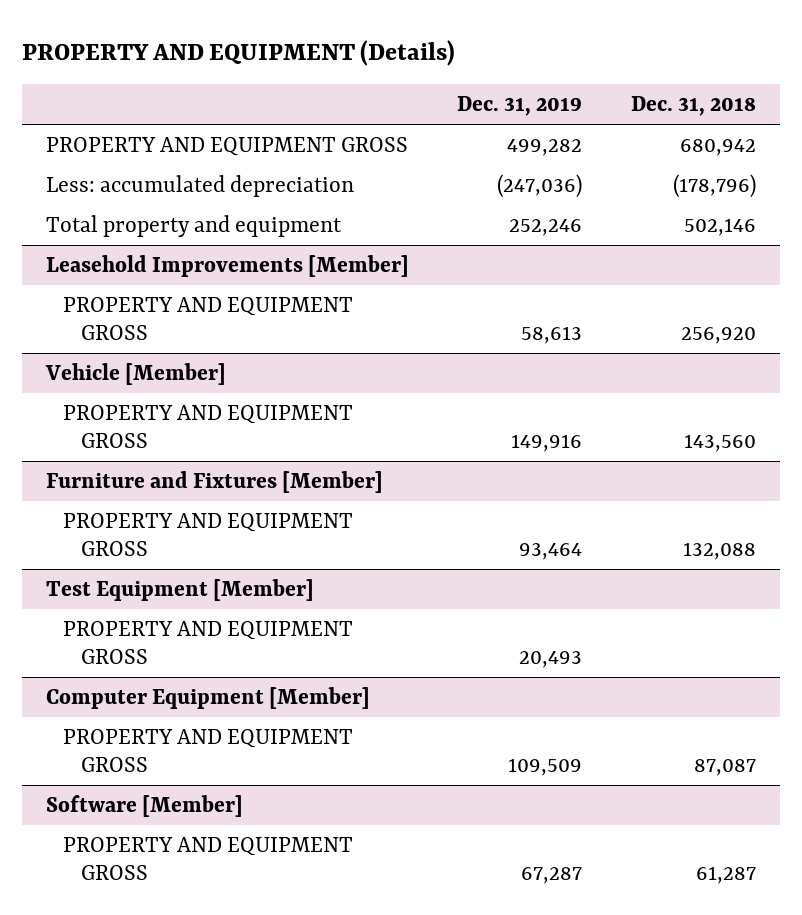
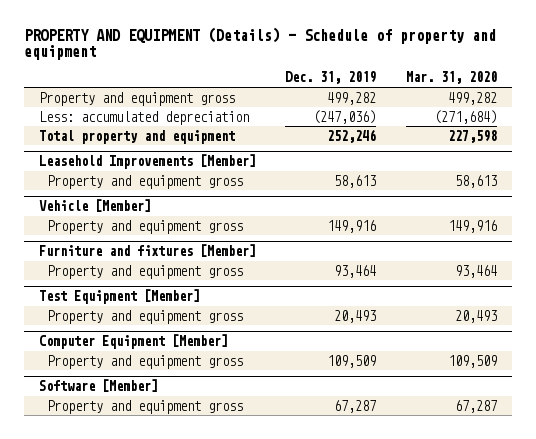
- PROPERTY AND EQUIPMENT (Details)
+ PROPERTY AND EQUIPMENT (Details) - Schedule of property and equipment
- | Dec. 31, 2019 | Dec. 31, 2018
+ | Dec. 31, 2019 | Mar. 31, 2020
- PROPERTY AND EQUIPMENT GROSS | 499,282 | 680,942
+ Property and equipment gross | 499,282 | 499,282
@ Leasehold Improvements [Member]
- PROPERTY AND EQUIPMENT GROSS | 58,613 | 256,920
+ Property and equipment gross | 58,613 | 58,613
@ Vehicle [Member]
- PROPERTY AND EQUIPMENT GROSS | 149,916 | 143,560
- Furniture and Fixtures [Member]
- PROPERTY AND EQUIPMENT GROSS | 93,464 | 132,088
@ Vehicle [Member]
+ Property and equipment gross | 149,916 | 149,916
+ Furniture and fixtures [Member]
+ Property and equipment gross | 93,464 | 93,464
@ Test Equipment [Member]
- PROPERTY AND EQUIPMENT GROSS | 20,493 |
+ Property and equipment gross | 20,493 | 20,493
@ Computer Equipment [Member]
- PROPERTY AND EQUIPMENT GROSS | 109,509 | 87,087
+ Property and equipment gross | 109,509 | 109,509
@ Software [Member]
- PROPERTY AND EQUIPMENT GROSS | 67,287 | 61,287
+ Property and equipment gross | 67,287 | 67,287

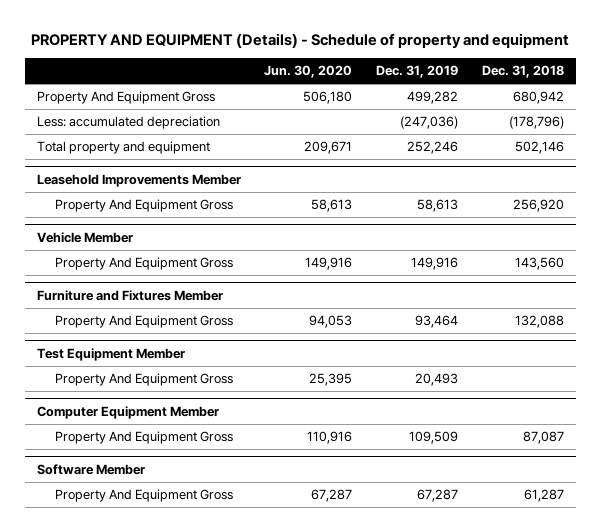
- | Dec. 31, 2019 | Mar. 31, 2020
+ | Jun. 30, 2020 | Dec. 31, 2019 | Dec. 31, 2018
- Property and equipment gross | 499,282 | 499,282
+ Property And Equipment Gross | 506,180 | 499,282 | 680,942
- Leasehold Improvements [Member]
- Property and equipment gross | 58,613 | 58,613
- Vehicle [Member]
- Property and equipment gross | 149,916 | 149,916
- Furniture and fixtures [Member]
- Property and equipment gross | 93,464 | 93,464
- Test Equipment [Member]
- Property and equipment gross | 20,493 | 20,493
- Computer Equipment [Member]
- Property and equipment gross | 109,509 | 109,509
- Software [Member]
- Property and equipment gross | 67,287 | 67,287
+ Leasehold Improvements Member
+ Property And Equipment Gross | 58,613 | 58,613 | 256,920
+ Vehicle Member
+ Property And Equipment Gross | 149,916 | 149,916 | 143,560
+ Furniture and Fixtures Member
+ Property And Equipment Gross | 94,053 | 93,464 | 132,088
+ Test Equipment Member
+ Property And Equipment Gross | 25,395 | 20,493 |
+ Computer Equipment Member
+ Property And Equipment Gross | 110,916 | 109,509 | 87,087
+ Software Member
+ Property And Equipment Gross | 67,287 | 67,287 | 61,287

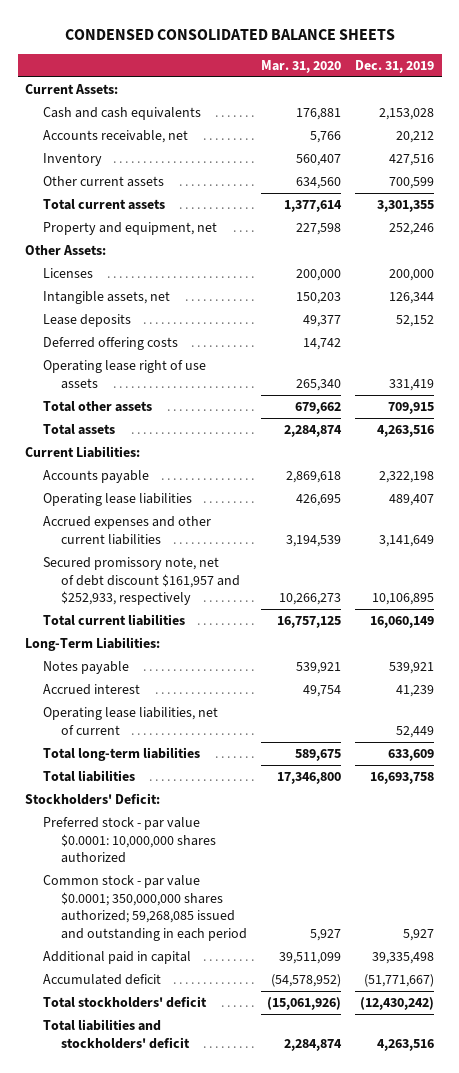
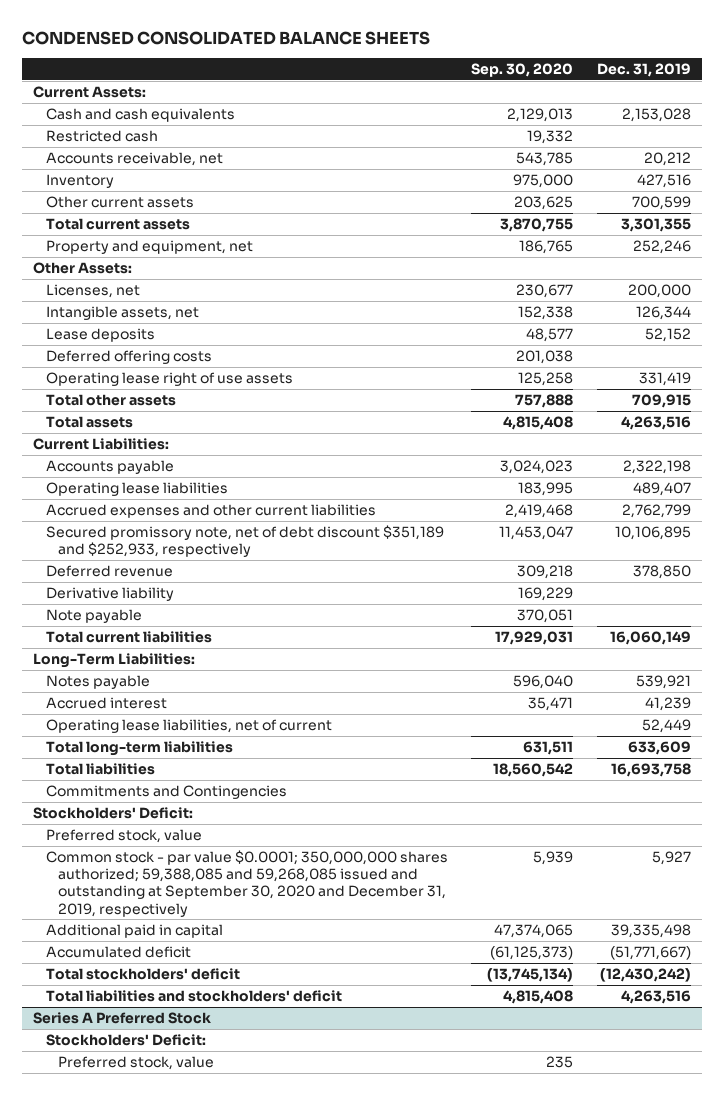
- | Mar. 31, 2020 | Dec. 31, 2019
+ | Sep. 30, 2020 | Dec. 31, 2019
+ Restricted cash | 19,332 |
- Licenses | 200,000 | 200,000
+ Licenses, net | 230,677 | 200,000
- Accrued expenses and other current liabilities | 3,194,539 | 3,141,649
- Secured promissory note, net of debt discount $161,957 and $252,933, respectively | 10,266,273 | 10,106,895
+ Accrued expenses and other current liabilities | 2,419,468 | 2,762,799
+ Secured promissory note, net of debt discount $351,189 and $252,933, respectively | 11,453,047 | 10,106,895
+ Deferred revenue | 309,218 | 378,850
+ Derivative liability | 169,229 |
+ Note payable | 370,051 |
+ Commitments and Contingencies
- Preferred stock - par value $0.0001: 10,000,000 shares authorized
- Common stock - par value $0.0001; 350,000,000 shares authorized; 59,268,085 issued and outstanding in each period | 5,927 | 5,927
+ Preferred stock, value
+ Common stock - par value $0.0001; 350,000,000 shares authorized; 59,388,085 and 59,268,085 issued and outstanding at September 30, 2020 and December 31, 2019, respectively | 5,939 | 5,927
+ Series A Preferred Stock
+ Stockholders' Deficit:
+ Preferred stock, value | 235 |

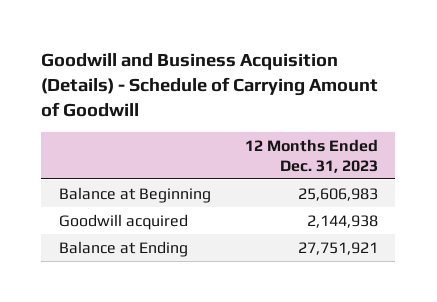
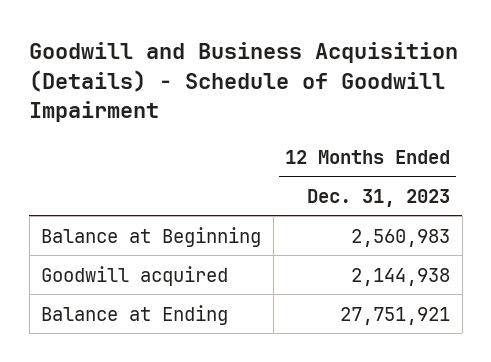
- Goodwill and Business Acquisition (Details) - Schedule of Carrying Amount of Goodwill
+ Goodwill and Business Acquisition (Details) - Schedule of Goodwill Impairment
- Balance at Beginning | 25,606,983
+ Balance at Beginning | 2,560,983

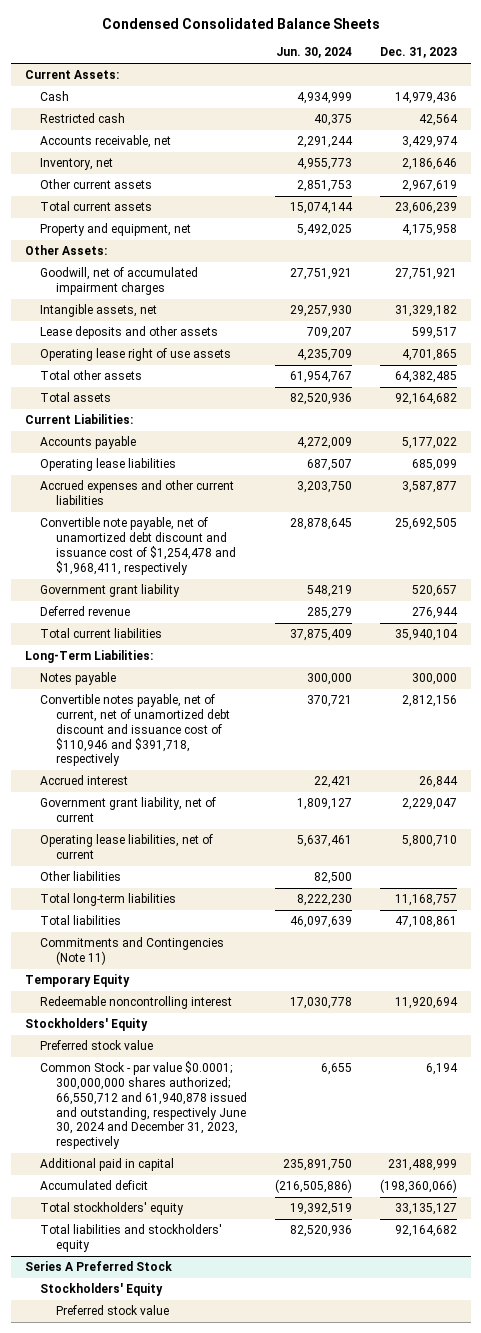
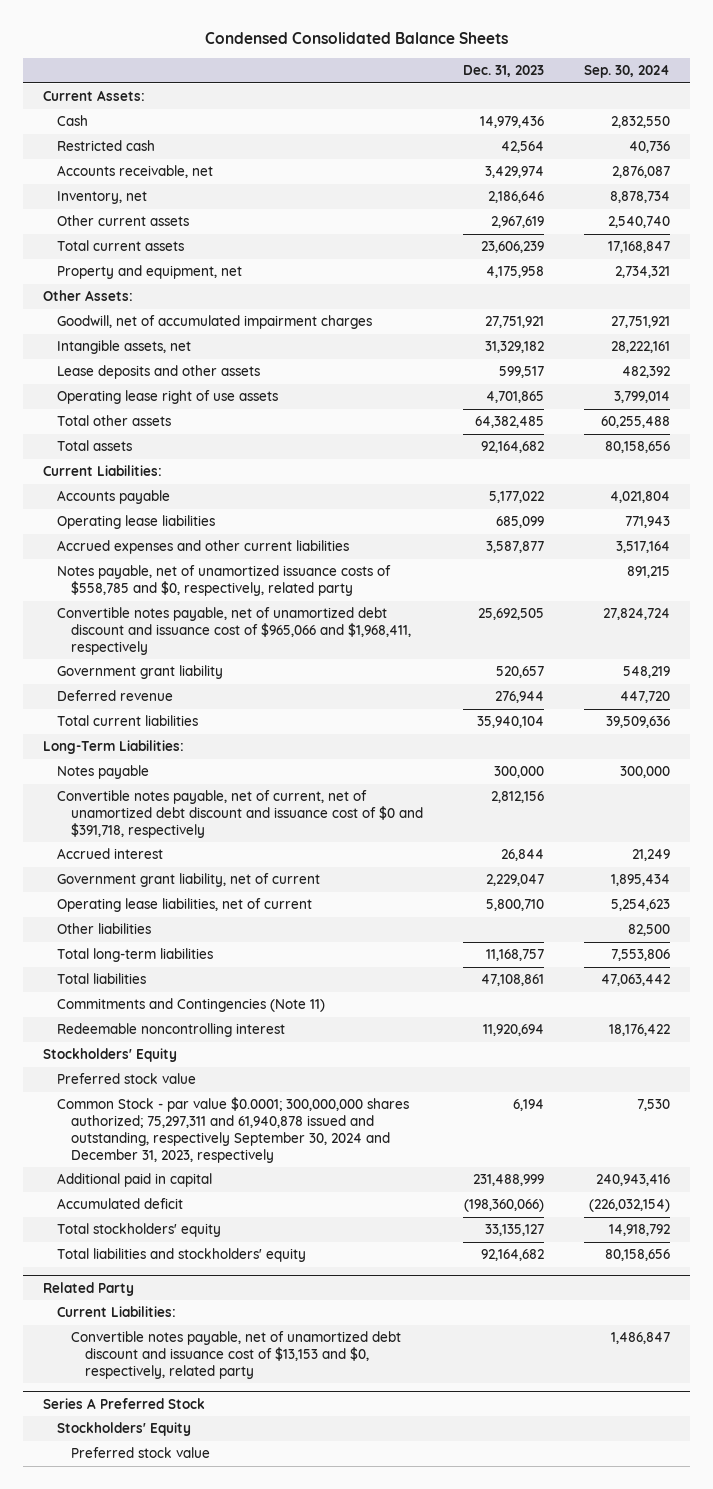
- | Jun. 30, 2024 | Dec. 31, 2023
+ | Dec. 31, 2023 | Sep. 30, 2024
- Convertible note payable, net of unamortized debt discount and issuance cost of $1,254,478 and $1,968,411, respectively | 28,878,645 | 25,692,505
+ Notes payable, net of unamortized issuance costs of $558,785 and $0, respectively, related party | | 891,215
+ Convertible notes payable, net of unamortized debt discount and issuance cost of $965,066 and $1,968,411, respectively | 25,692,505 | 27,824,724
- Convertible notes payable, net of current, net of unamortized debt discount and issuance cost of $110,946 and $391,718, respectively | 370,721 | 2,812,156
+ Convertible notes payable, net of current, net of unamortized debt discount and issuance cost of $0 and $391,718, respectively | 2,812,156 |
- Temporary Equity
- Common Stock - par value $0.0001; 300,000,000 shares authorized; 66,550,712 and 61,940,878 issued and outstanding, respectively June 30, 2024 and December 31, 2023, respectively | 6,655 | 6,194
+ Common Stock - par value $0.0001; 300,000,000 shares authorized; 75,297,311 and 61,940,878 issued and outstanding, respectively September 30, 2024 and December 31, 2023, respectively | 6,194 | 7,530
+ Related Party
+ Current Liabilities:
+ Convertible notes payable, net of unamortized debt discount and issuance cost of $13,153 and $0, respectively, related party | | 1,486,847

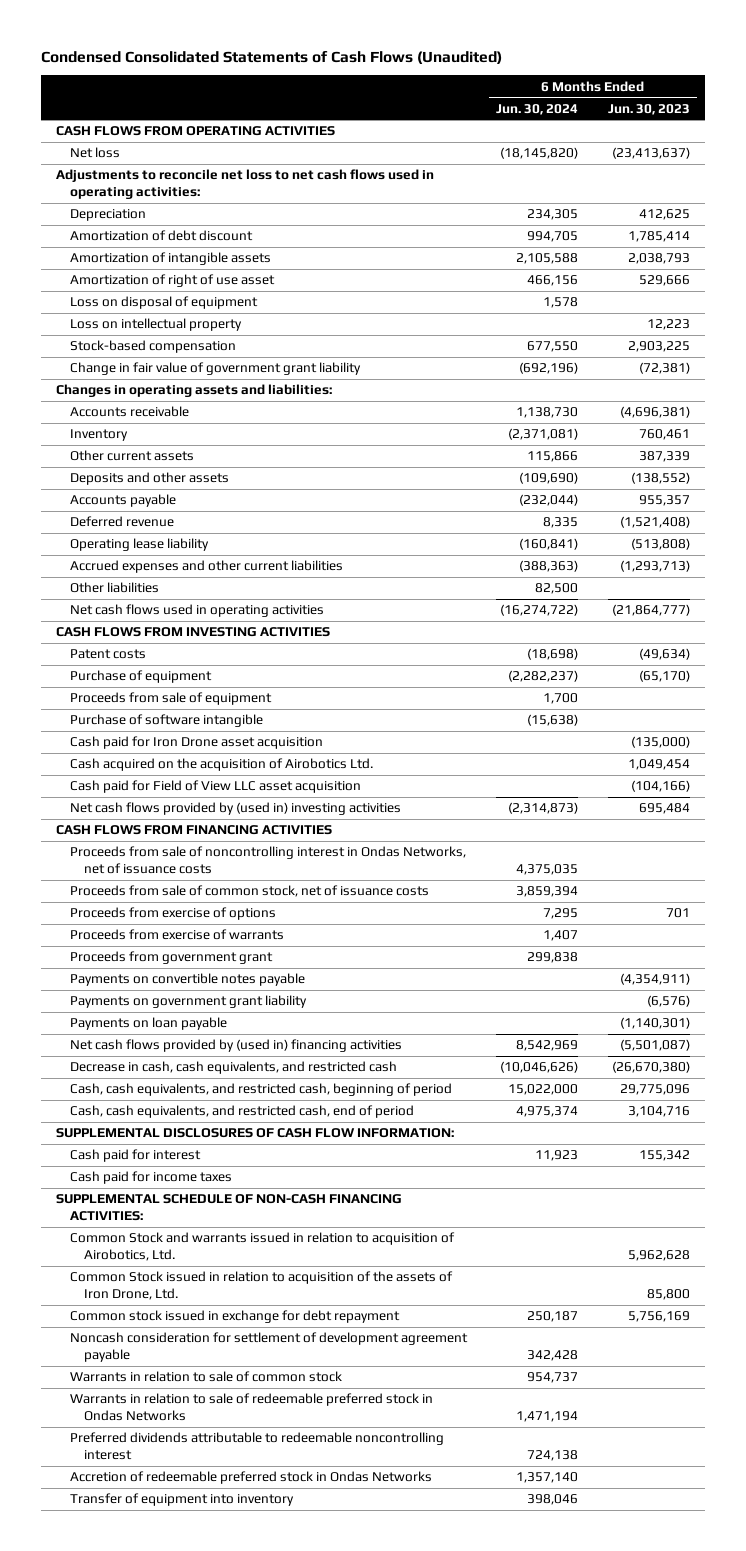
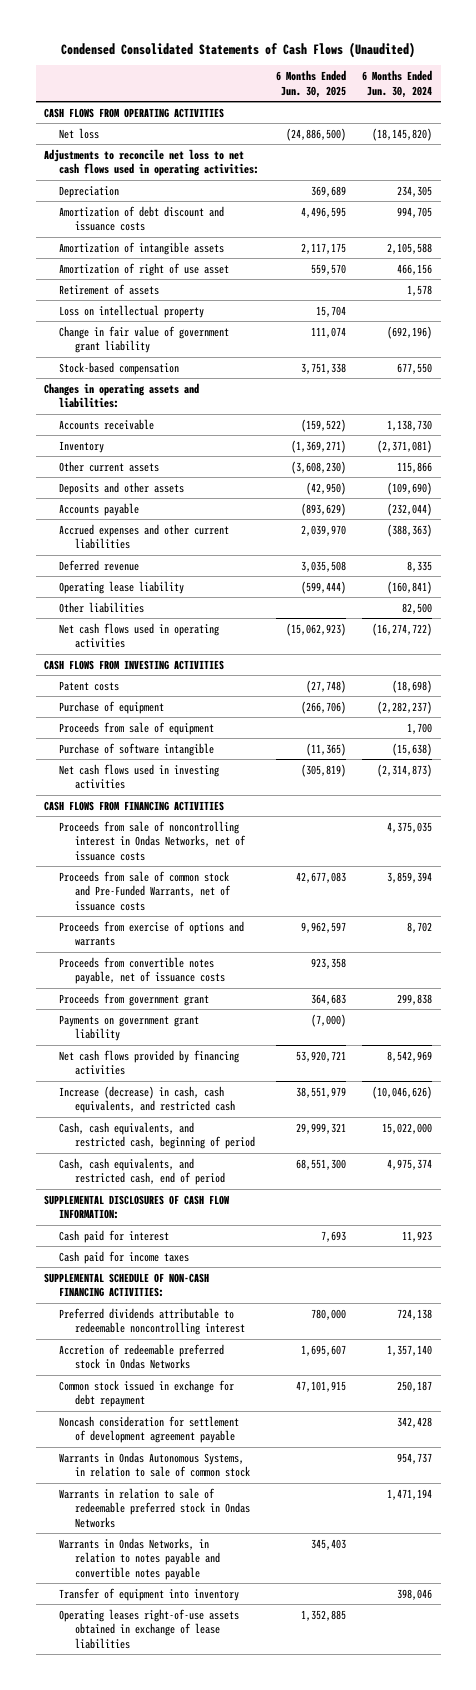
- | 6 Months Ended Jun. 30, 2024 | 6 Months Ended Jun. 30, 2023
+ | 6 Months Ended Jun. 30, 2025 | 6 Months Ended Jun. 30, 2024
- Amortization of debt discount | 994,705 | 1,785,414
+ Amortization of debt discount and issuance costs | 4,496,595 | 994,705
- Loss on disposal of equipment | 1,578 |
+ Retirement of assets | | 1,578
moved down: Stock-based compensation | 3,751,338 | 677,550
moved up: Accrued expenses and other current liabilities | 2,039,970 | (388,363)
- Cash paid for Iron Drone asset acquisition | | (135,000)
- Cash acquired on the acquisition of Airobotics Ltd. | | 1,049,454
- Cash paid for Field of View LLC asset acquisition | | (104,166)
- Net cash flows provided by (used in) investing activities | (2,314,873) | 695,484
+ Net cash flows used in investing activities | (305,819) | (2,314,873)
- Proceeds from sale of common stock, net of issuance costs | 3,859,394 |
- Proceeds from exercise of options | 7,295 | 701
- Proceeds from exercise of warrants | 1,407 |
+ Proceeds from sale of common stock and Pre-Funded Warrants, net of issuance costs | 42,677,083 | 3,859,394
+ Proceeds from exercise of options and warrants | 9,962,597 | 8,702
+ Proceeds from convertible notes payable, net of issuance costs | 923,358 |
- Payments on convertible notes payable | | (4,354,911)
- Payments on loan payable | | (1,140,301)
- Net cash flows provided by (used in) financing activities | 8,542,969 | (5,501,087)
- Decrease in cash, cash equivalents, and restricted cash | (10,046,626) | (26,670,380)
+ Net cash flows provided by financing activities | 53,920,721 | 8,542,969
+ Increase (decrease) in cash, cash equivalents, and restricted cash | 38,551,979 | (10,046,626)
- Common Stock and warrants issued in relation to acquisition of Airobotics, Ltd. | | 5,962,628
- Common Stock issued in relation to acquisition of the assets of Iron Drone, Ltd. | | 85,800
moved up: Preferred dividends attributable to redeemable noncontrolling interest | 780,000 | 724,138
moved up: Accretion of redeemable preferred stock in Ondas Networks | 1,695,607 | 1,357,140
- Warrants in relation to sale of common stock | 954,737 |
+ Warrants in Ondas Autonomous Systems, in relation to sale of common stock | | 954,737
+ Warrants in Ondas Networks, in relation to notes payable and convertible notes payable | 345,403 |
+ Operating leases right-of-use assets obtained in exchange of lease liabilities | 1,352,885 |

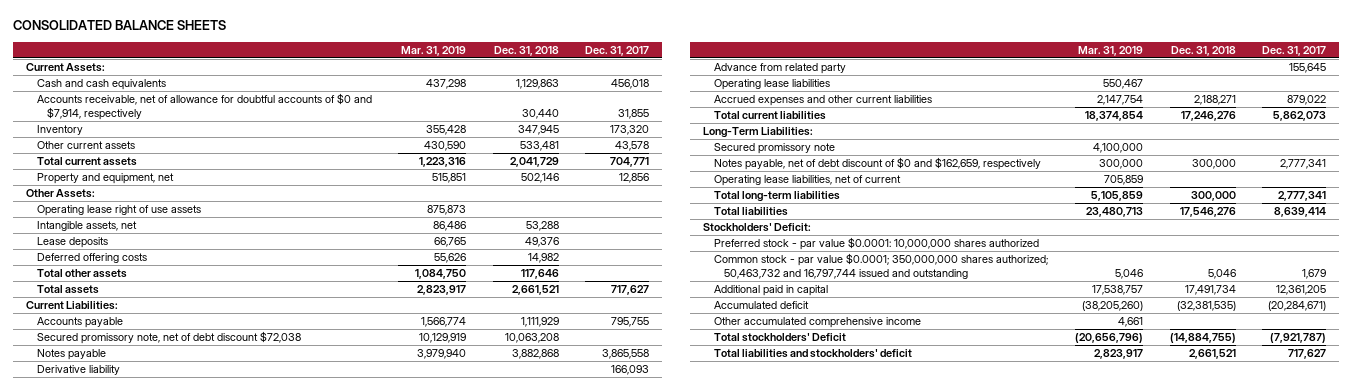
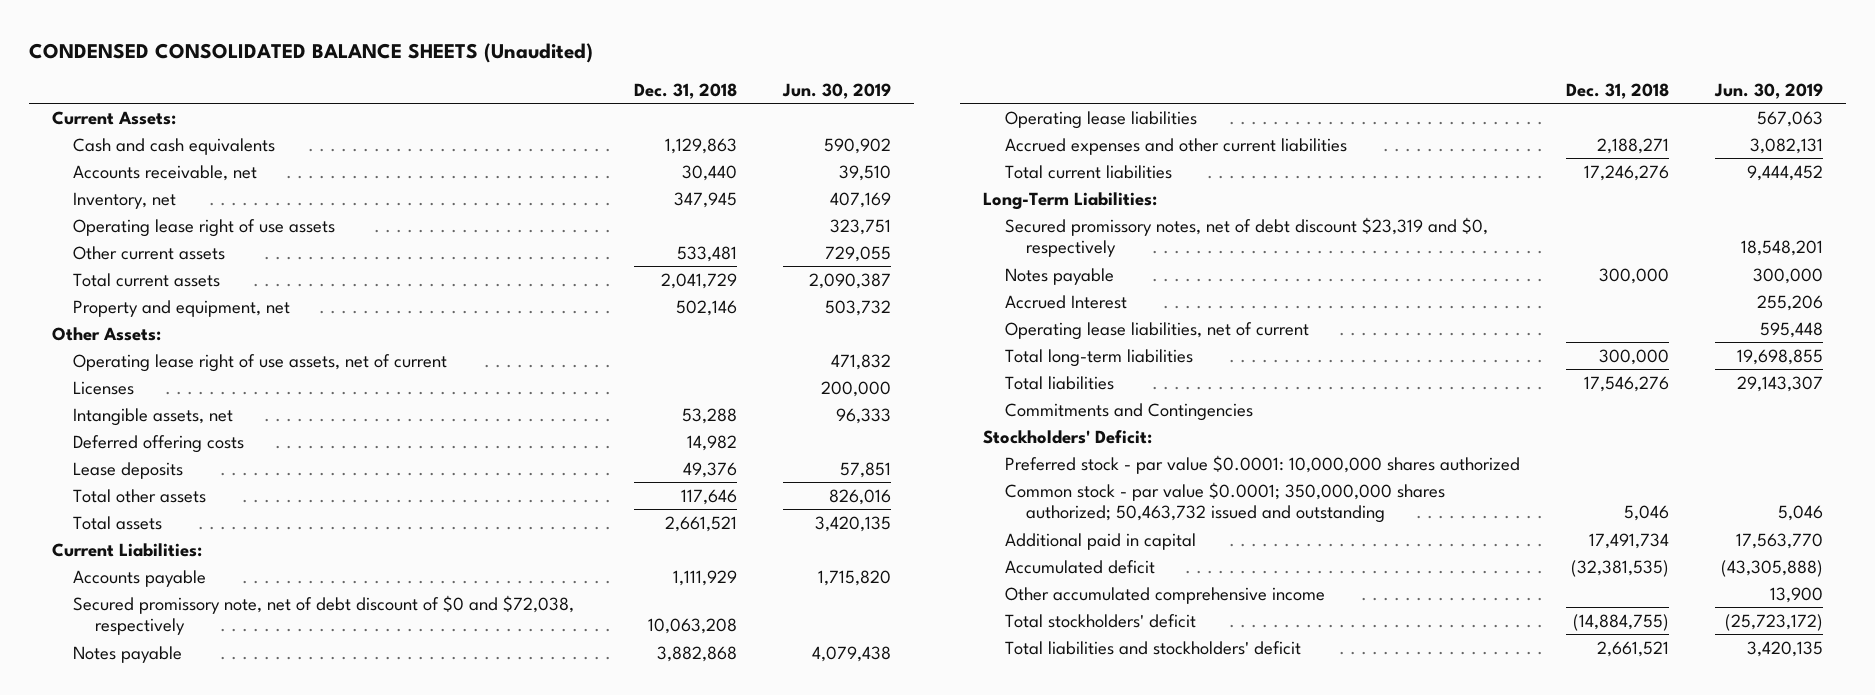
- CONSOLIDATED BALANCE SHEETS
+ CONDENSED CONSOLIDATED BALANCE SHEETS (Unaudited)
- | Mar. 31, 2019 | Dec. 31, 2018 | Dec. 31, 2017
+ | Dec. 31, 2018 | Jun. 30, 2019
- Accounts receivable, net of allowance for doubtful accounts of $0 and $7,914, respectively | | 30,440 | 31,855
- Inventory | 355,428 | 347,945 | 173,320
+ Accounts receivable, net | 30,440 | 39,510
+ Inventory, net | 347,945 | 407,169
moved up: Operating lease right of use assets | | 323,751
+ Operating lease right of use assets, net of current | | 471,832
+ Licenses | | 200,000
moved down: Lease deposits | 49,376 | 57,851
- Secured promissory note, net of debt discount $72,038 | 10,129,919 | 10,063,208 |
+ Secured promissory note, net of debt discount of $0 and $72,038, respectively | 10,063,208 |
- Derivative liability | | | 166,093
- Advance from related party | | | 155,645
- Secured promissory note | 4,100,000 | |
- Notes payable, net of debt discount of $0 and $162,659, respectively | 300,000 | 300,000 | 2,777,341
+ Secured promissory notes, net of debt discount $23,319 and $0, respectively | | 18,548,201
+ Notes payable | 300,000 | 300,000
+ Accrued Interest | | 255,206
+ Commitments and Contingencies
- Common stock - par value $0.0001; 350,000,000 shares authorized; 50,463,732 and 16,797,744 issued and outstanding | 5,046 | 5,046 | 1,679
+ Common stock - par value $0.0001; 350,000,000 shares authorized; 50,463,732 issued and outstanding | 5,046 | 5,046
- Total stockholders' Deficit | (20,656,796) | (14,884,755) | (7,921,787)
+ Total stockholders' deficit | (14,884,755) | (25,723,172)

